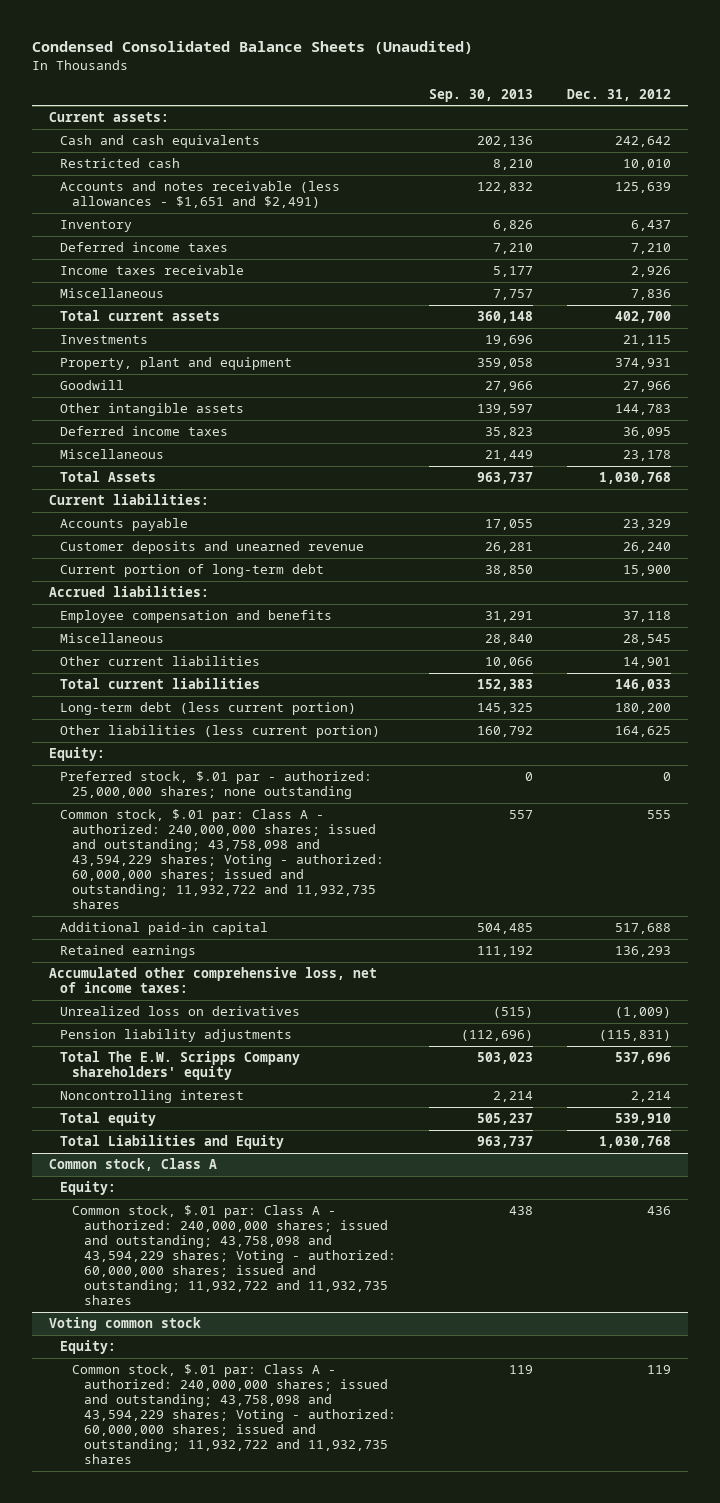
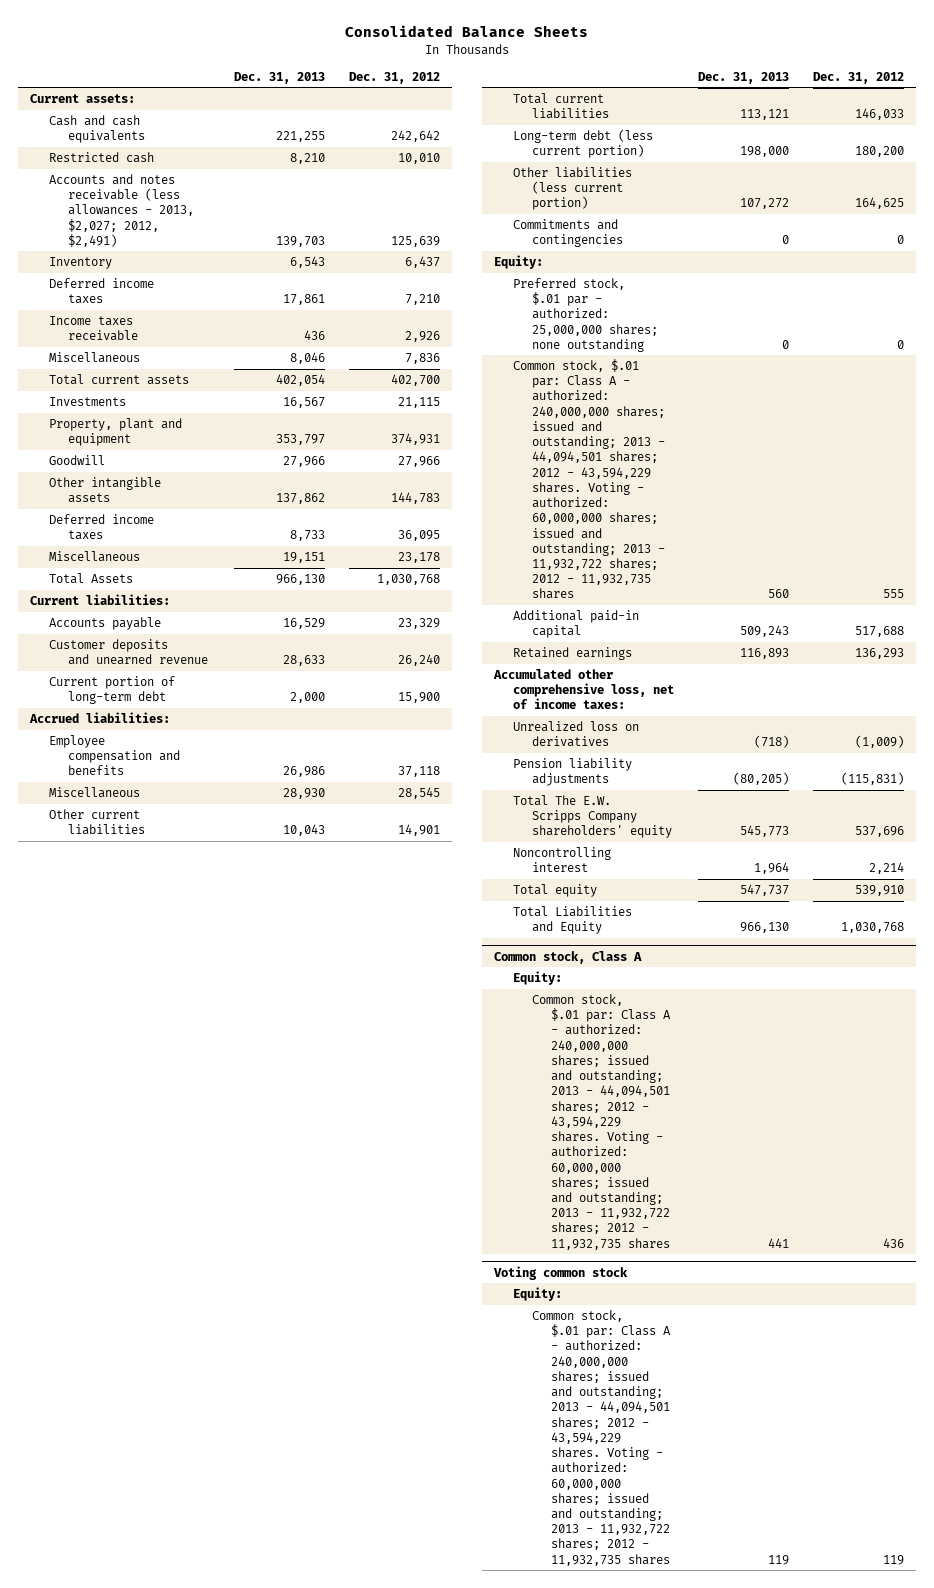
- Condensed Consolidated Balance Sheets (Unaudited)
+ Consolidated Balance Sheets
- | Sep. 30, 2013 | Dec. 31, 2012
+ | Dec. 31, 2013 | Dec. 31, 2012
- Accounts and notes receivable (less allowances - $1,651 and $2,491) | 122,832 | 125,639
+ Accounts and notes receivable (less allowances - 2013, $2,027; 2012, $2,491) | 139,703 | 125,639
+ Commitments and contingencies | 0 | 0
- Common stock, $.01 par: Class A - authorized: 240,000,000 shares; issued and outstanding; 43,758,098 and 43,594,229 shares; Voting - authorized: 60,000,000 shares; issued and outstanding; 11,932,722 and 11,932,735 shares | 557 | 555
+ Common stock, $.01 par: Class A - authorized: 240,000,000 shares; issued and outstanding; 2013 - 44,094,501 shares; 2012 - 43,594,229 shares. Voting - authorized: 60,000,000 shares; issued and outstanding; 2013 - 11,932,722 shares; 2012 - 11,932,735 shares | 560 | 555
@ Common stock, Class A
- Common stock, $.01 par: Class A - authorized: 240,000,000 shares; issued and outstanding; 43,758,098 and 43,594,229 shares; Voting - authorized: 60,000,000 shares; issued and outstanding; 11,932,722 and 11,932,735 shares | 438 | 436
+ Common stock, $.01 par: Class A - authorized: 240,000,000 shares; issued and outstanding; 2013 - 44,094,501 shares; 2012 - 43,594,229 shares. Voting - authorized: 60,000,000 shares; issued and outstanding; 2013 - 11,932,722 shares; 2012 - 11,932,735 shares | 441 | 436
@ Voting common stock
- Common stock, $.01 par: Class A - authorized: 240,000,000 shares; issued and outstanding; 43,758,098 and 43,594,229 shares; Voting - authorized: 60,000,000 shares; issued and outstanding; 11,932,722 and 11,932,735 shares | 119 | 119
+ Common stock, $.01 par: Class A - authorized: 240,000,000 shares; issued and outstanding; 2013 - 44,094,501 shares; 2012 - 43,594,229 shares. Voting - authorized: 60,000,000 shares; issued and outstanding; 2013 - 11,932,722 shares; 2012 - 11,932,735 shares | 119 | 119

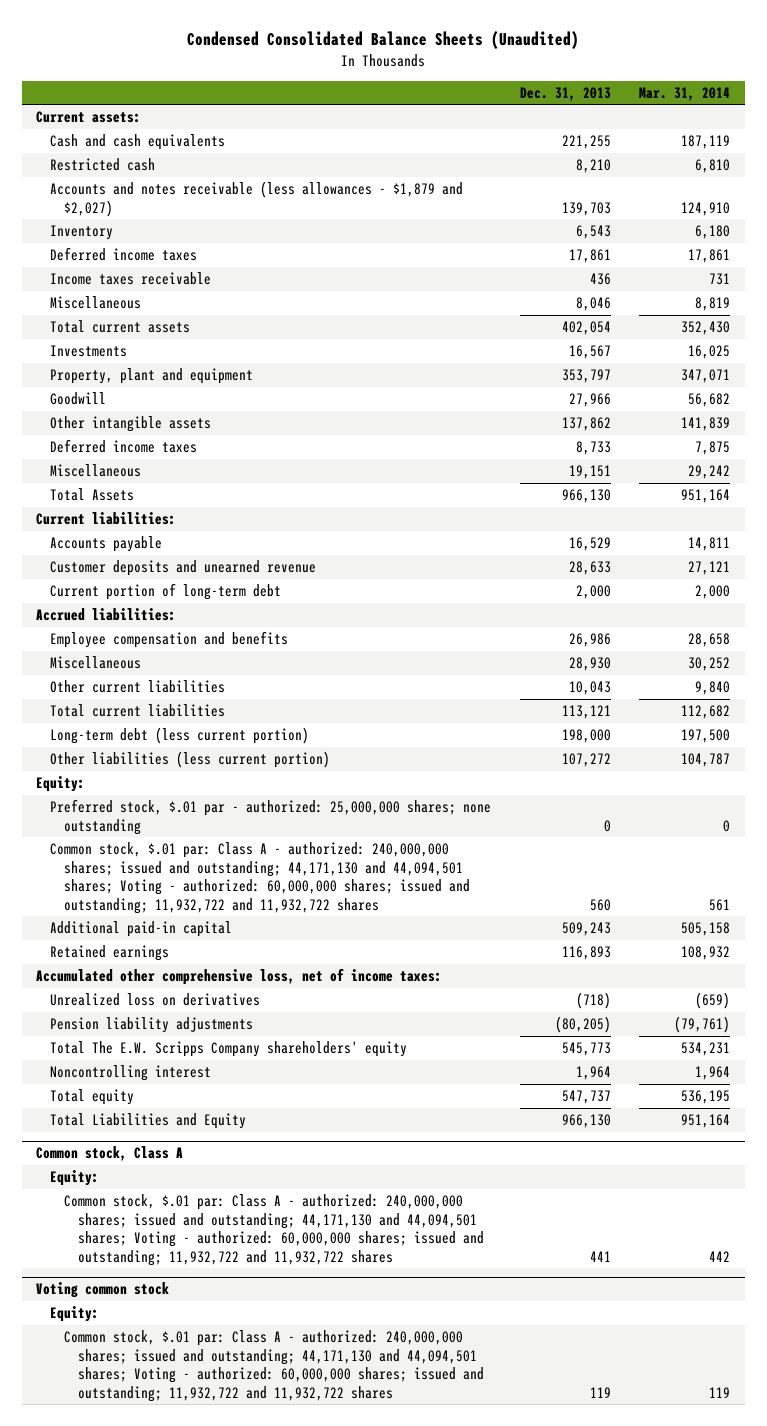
- Consolidated Balance Sheets
+ Condensed Consolidated Balance Sheets (Unaudited)
- | Dec. 31, 2013 | Dec. 31, 2012
+ | Dec. 31, 2013 | Mar. 31, 2014
- Accounts and notes receivable (less allowances - 2013, $2,027; 2012, $2,491) | 139,703 | 125,639
+ Accounts and notes receivable (less allowances - $1,879 and $2,027) | 139,703 | 124,910
- Commitments and contingencies | 0 | 0
- Common stock, $.01 par: Class A - authorized: 240,000,000 shares; issued and outstanding; 2013 - 44,094,501 shares; 2012 - 43,594,229 shares. Voting - authorized: 60,000,000 shares; issued and outstanding; 2013 - 11,932,722 shares; 2012 - 11,932,735 shares | 560 | 555
+ Common stock, $.01 par: Class A - authorized: 240,000,000 shares; issued and outstanding; 44,171,130 and 44,094,501 shares; Voting - authorized: 60,000,000 shares; issued and outstanding; 11,932,722 and 11,932,722 shares | 560 | 561
@ Common stock, Class A
- Common stock, $.01 par: Class A - authorized: 240,000,000 shares; issued and outstanding; 2013 - 44,094,501 shares; 2012 - 43,594,229 shares. Voting - authorized: 60,000,000 shares; issued and outstanding; 2013 - 11,932,722 shares; 2012 - 11,932,735 shares | 441 | 436
+ Common stock, $.01 par: Class A - authorized: 240,000,000 shares; issued and outstanding; 44,171,130 and 44,094,501 shares; Voting - authorized: 60,000,000 shares; issued and outstanding; 11,932,722 and 11,932,722 shares | 441 | 442
@ Voting common stock
- Common stock, $.01 par: Class A - authorized: 240,000,000 shares; issued and outstanding; 2013 - 44,094,501 shares; 2012 - 43,594,229 shares. Voting - authorized: 60,000,000 shares; issued and outstanding; 2013 - 11,932,722 shares; 2012 - 11,932,735 shares | 119 | 119
+ Common stock, $.01 par: Class A - authorized: 240,000,000 shares; issued and outstanding; 44,171,130 and 44,094,501 shares; Voting - authorized: 60,000,000 shares; issued and outstanding; 11,932,722 and 11,932,722 shares | 119 | 119

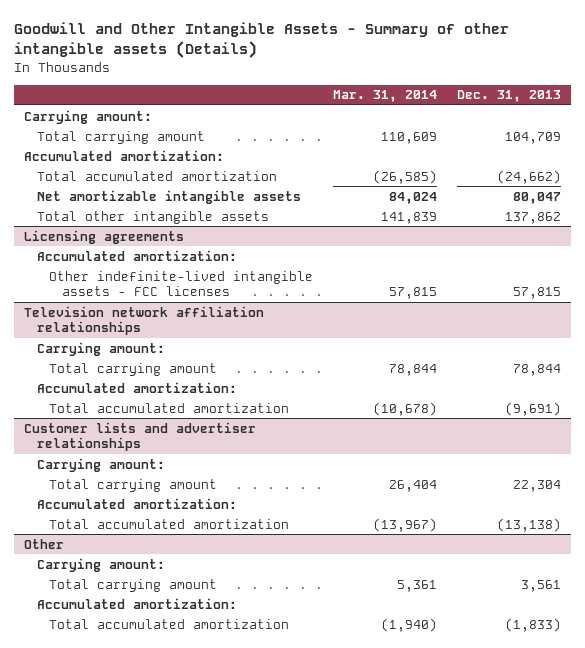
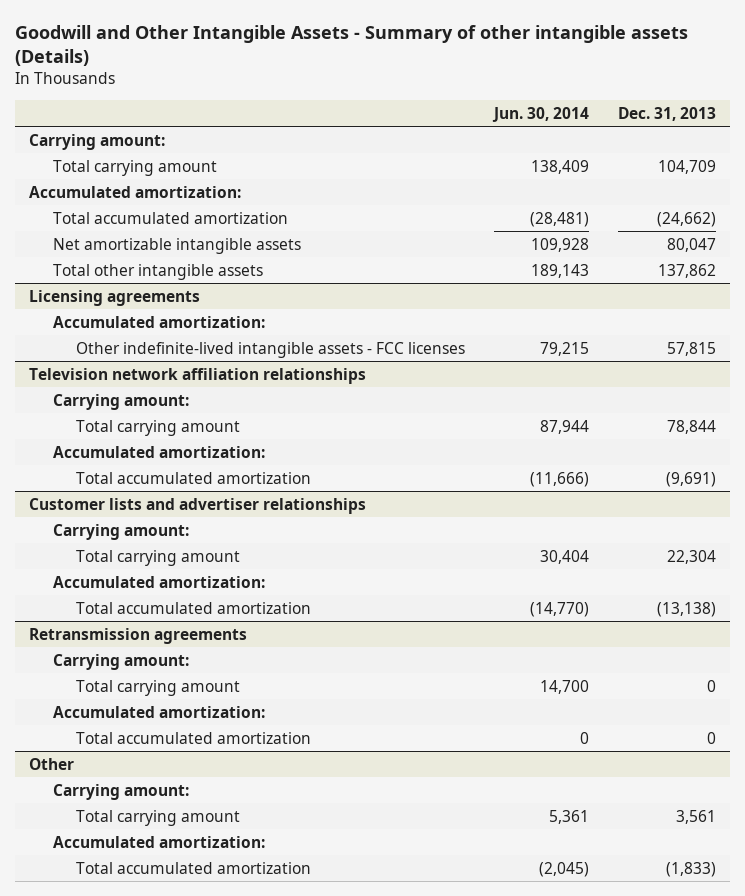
- | Mar. 31, 2014 | Dec. 31, 2013
+ | Jun. 30, 2014 | Dec. 31, 2013
+ Retransmission agreements
+ Carrying amount:
+ Total carrying amount | 14,700 | 0
+ Accumulated amortization:
+ Total accumulated amortization | 0 | 0

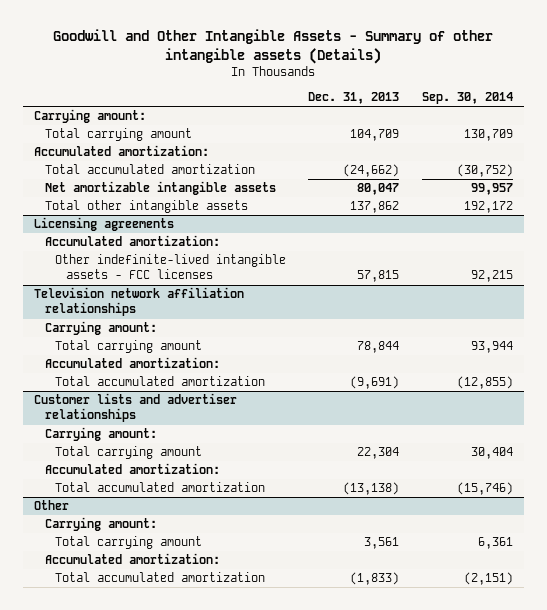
- | Jun. 30, 2014 | Dec. 31, 2013
+ | Dec. 31, 2013 | Sep. 30, 2014
- Retransmission agreements
- Carrying amount:
- Total carrying amount | 14,700 | 0
- Accumulated amortization:
- Total accumulated amortization | 0 | 0

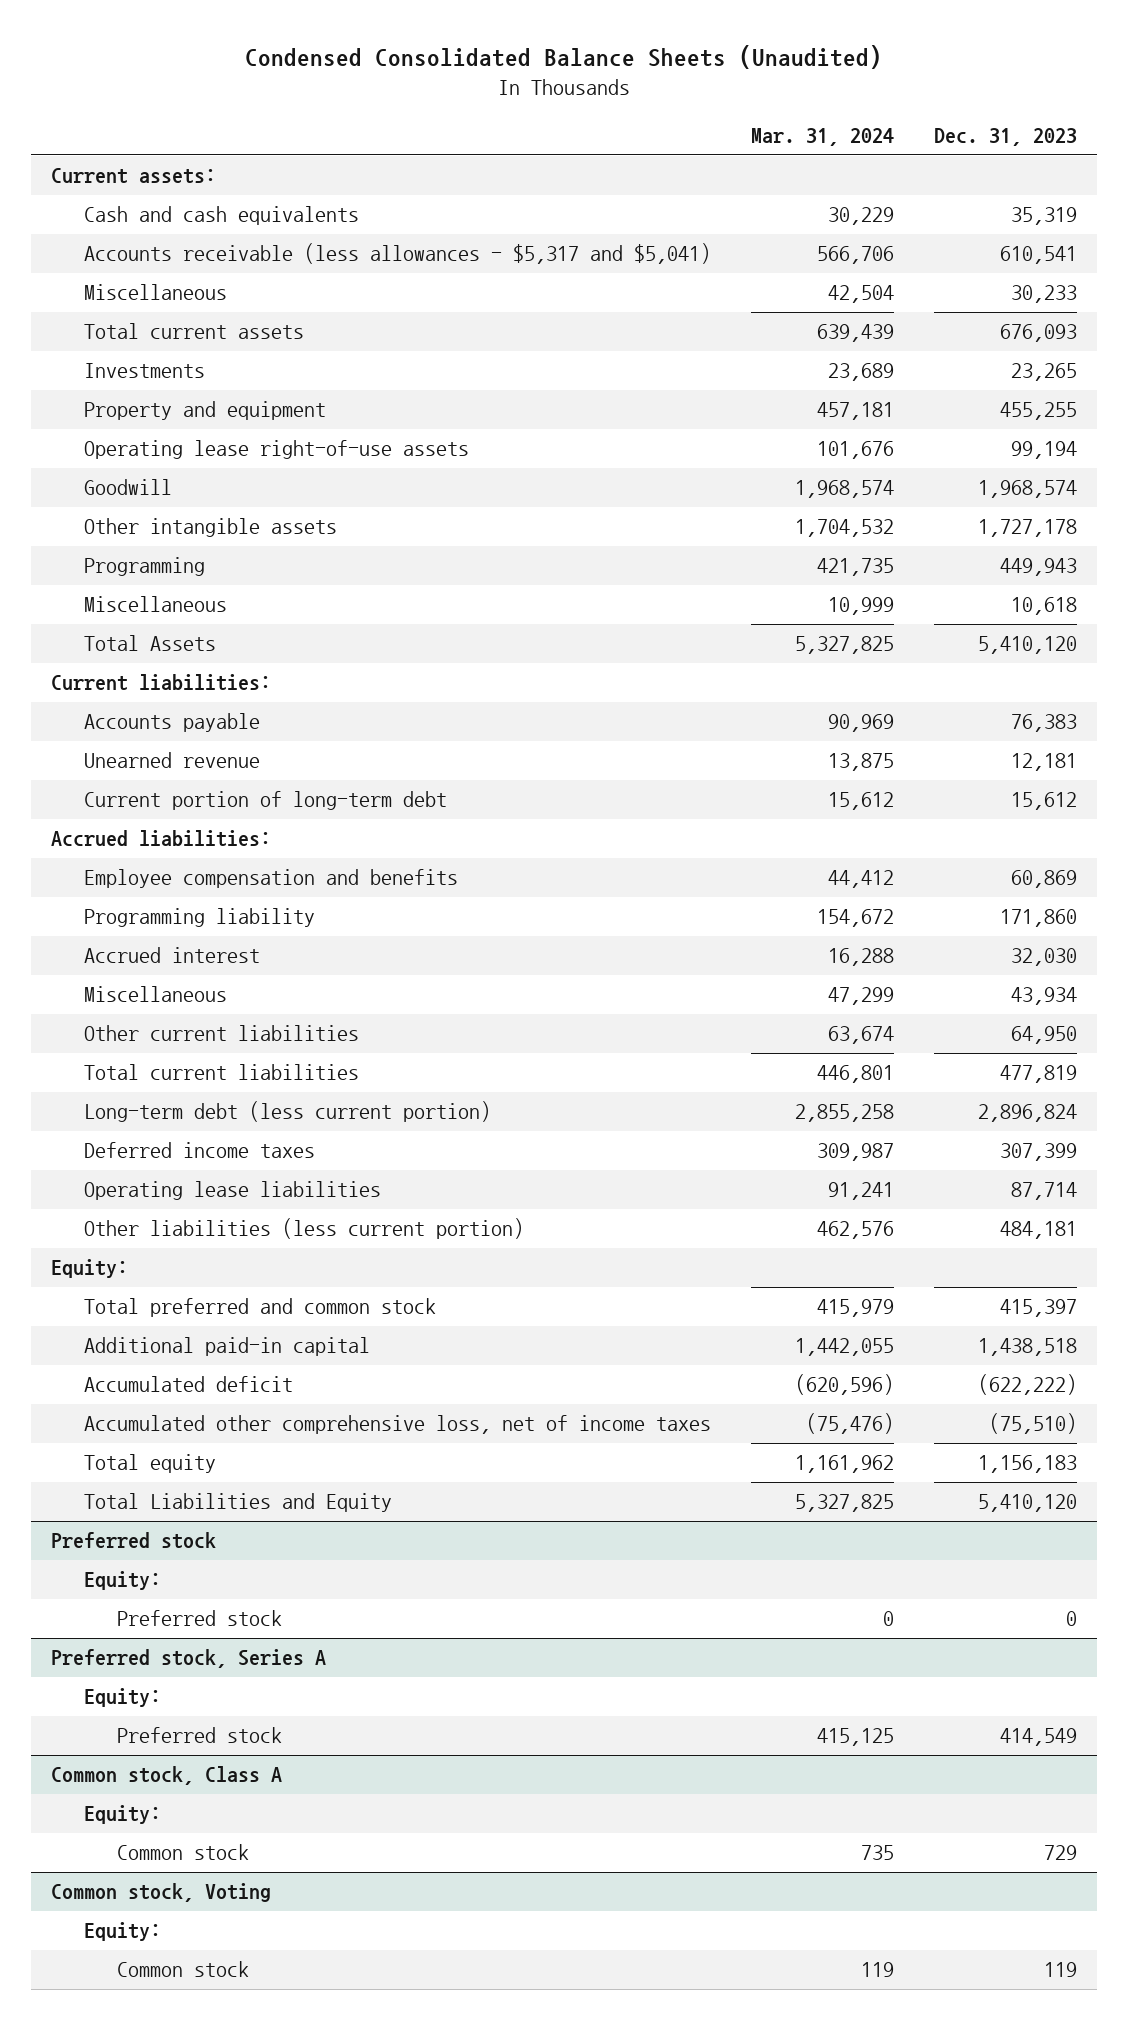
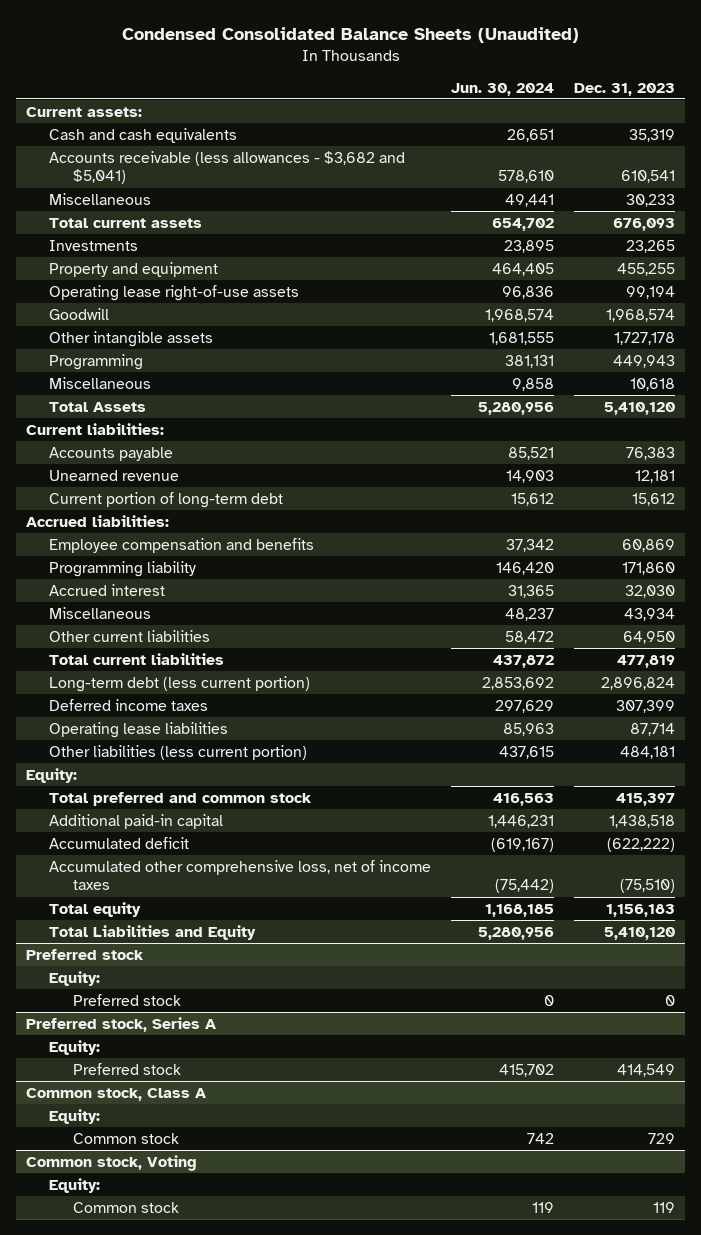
- | Mar. 31, 2024 | Dec. 31, 2023
+ | Jun. 30, 2024 | Dec. 31, 2023
- Accounts receivable (less allowances - $5,317 and $5,041) | 566,706 | 610,541
+ Accounts receivable (less allowances - $3,682 and $5,041) | 578,610 | 610,541

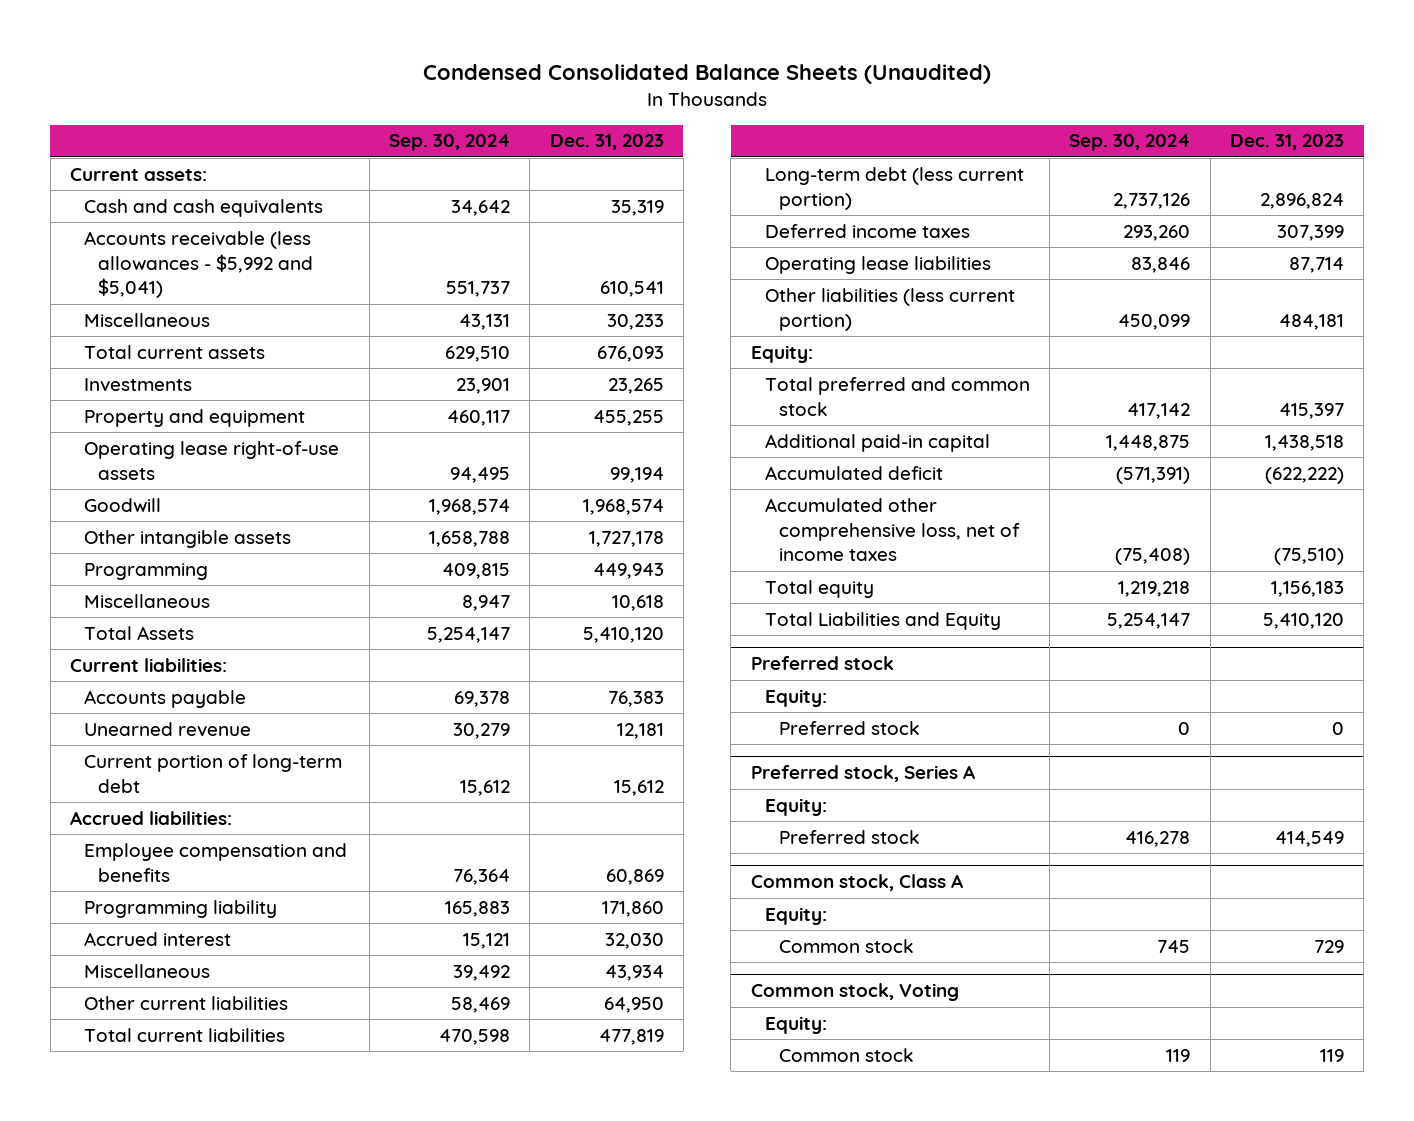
- | Jun. 30, 2024 | Dec. 31, 2023
+ | Sep. 30, 2024 | Dec. 31, 2023
- Accounts receivable (less allowances - $3,682 and $5,041) | 578,610 | 610,541
+ Accounts receivable (less allowances - $5,992 and $5,041) | 551,737 | 610,541

